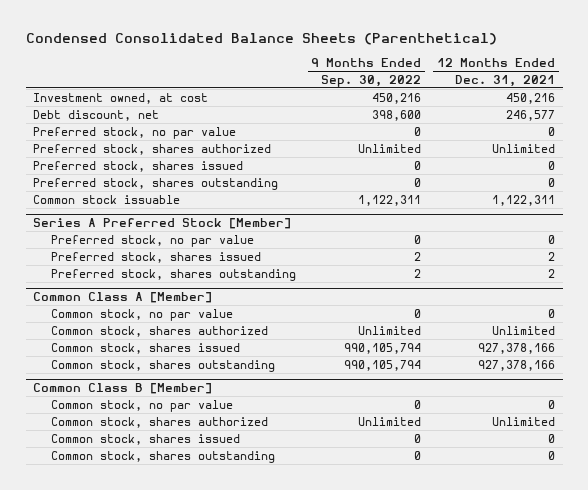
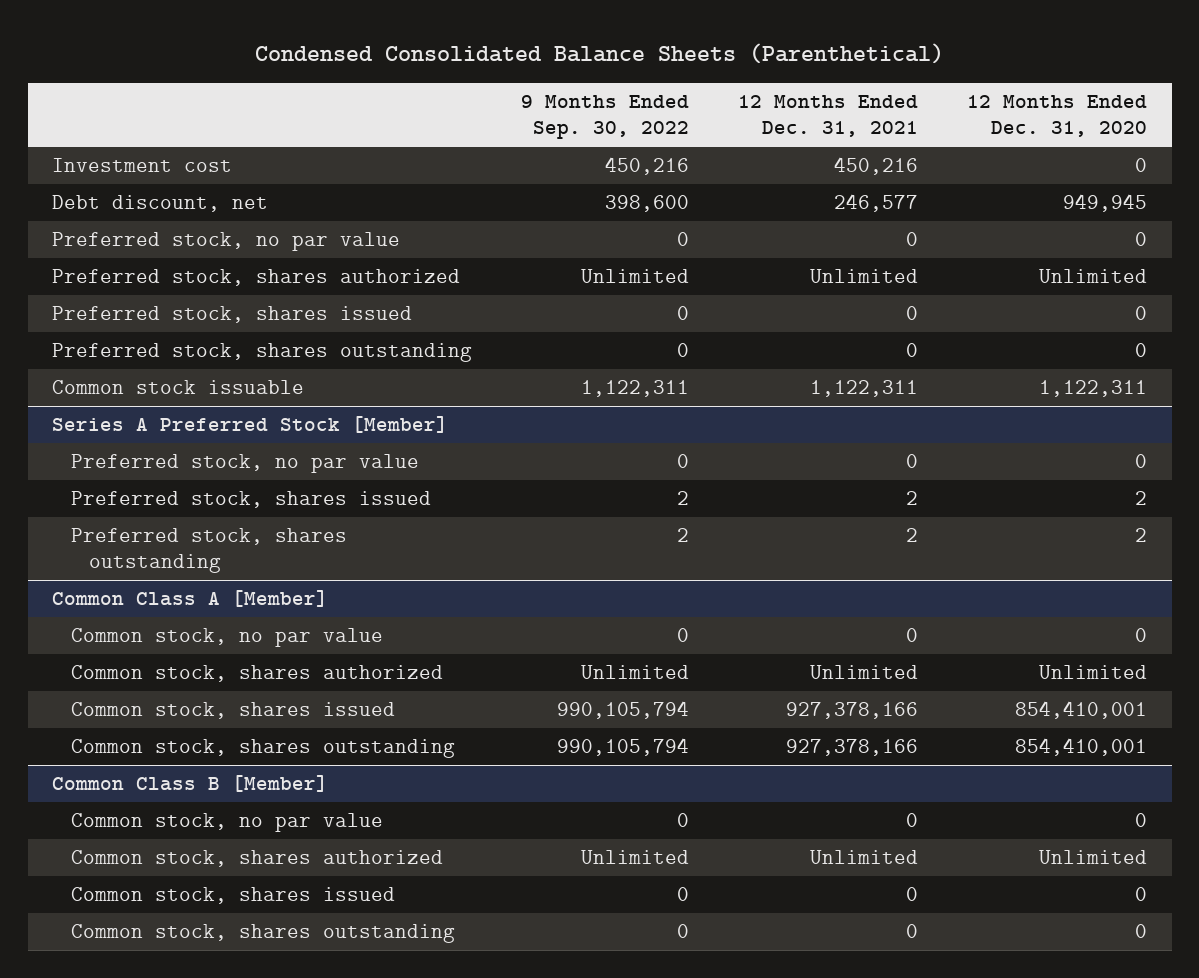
- | 9 Months Ended Sep. 30, 2022 | 12 Months Ended Dec. 31, 2021
+ | 9 Months Ended Sep. 30, 2022 | 12 Months Ended Dec. 31, 2021 | 12 Months Ended Dec. 31, 2020
- Investment owned, at cost | 450,216 | 450,216
+ Investment cost | 450,216 | 450,216 | 0

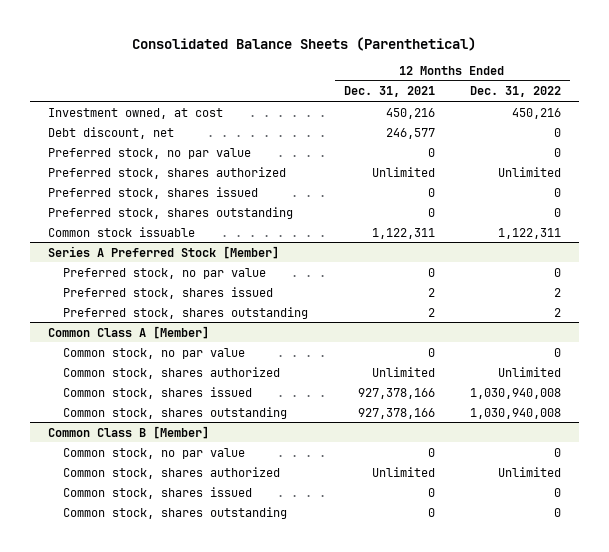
- Condensed Consolidated Balance Sheets (Parenthetical)
+ Consolidated Balance Sheets (Parenthetical)
- | 9 Months Ended Sep. 30, 2022 | 12 Months Ended Dec. 31, 2021 | 12 Months Ended Dec. 31, 2020
+ | 12 Months Ended Dec. 31, 2021 | 12 Months Ended Dec. 31, 2022
- Investment cost | 450,216 | 450,216 | 0
+ Investment owned, at cost | 450,216 | 450,216

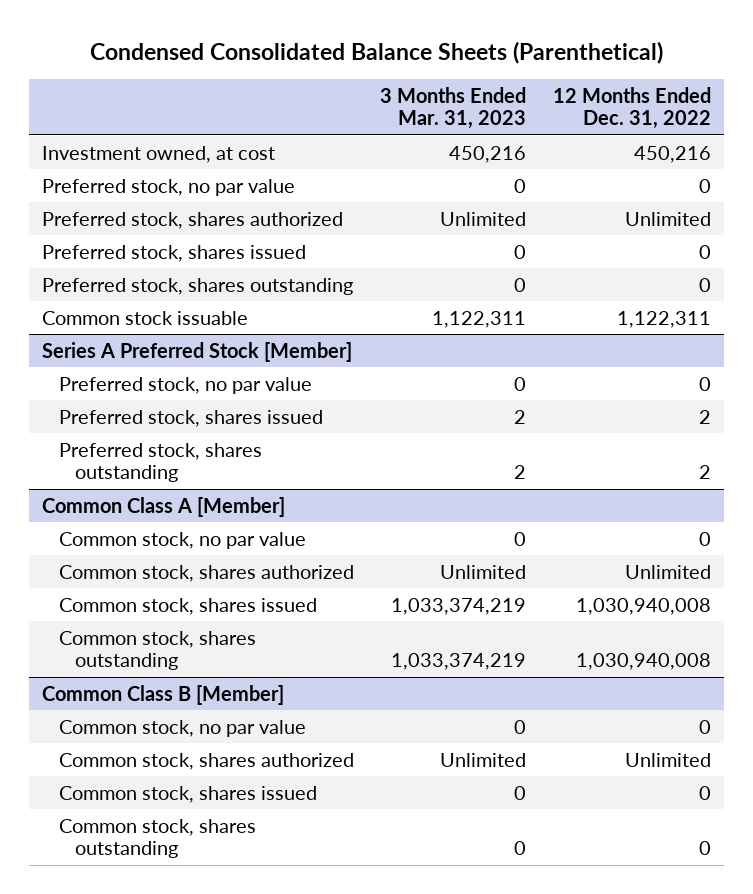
- Consolidated Balance Sheets (Parenthetical)
+ Condensed Consolidated Balance Sheets (Parenthetical)
- | 12 Months Ended Dec. 31, 2021 | 12 Months Ended Dec. 31, 2022
+ | 3 Months Ended Mar. 31, 2023 | 12 Months Ended Dec. 31, 2022
- Debt discount, net | 246,577 | 0

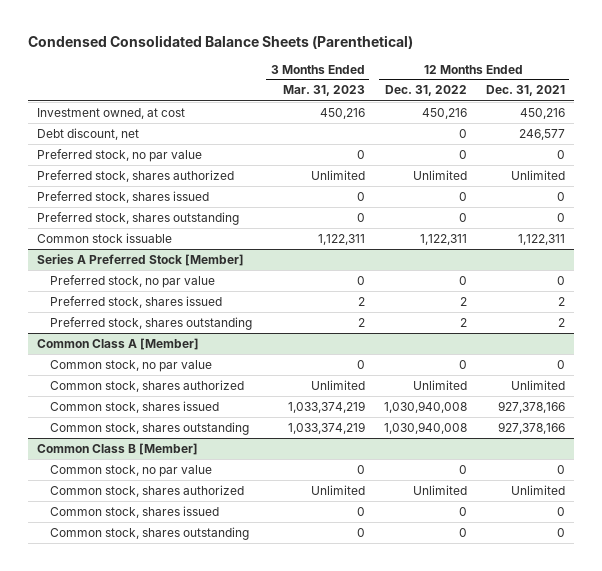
- | 3 Months Ended Mar. 31, 2023 | 12 Months Ended Dec. 31, 2022
+ | 3 Months Ended Mar. 31, 2023 | 12 Months Ended Dec. 31, 2022 | 12 Months Ended Dec. 31, 2021
+ Debt discount, net | | 0 | 246,577

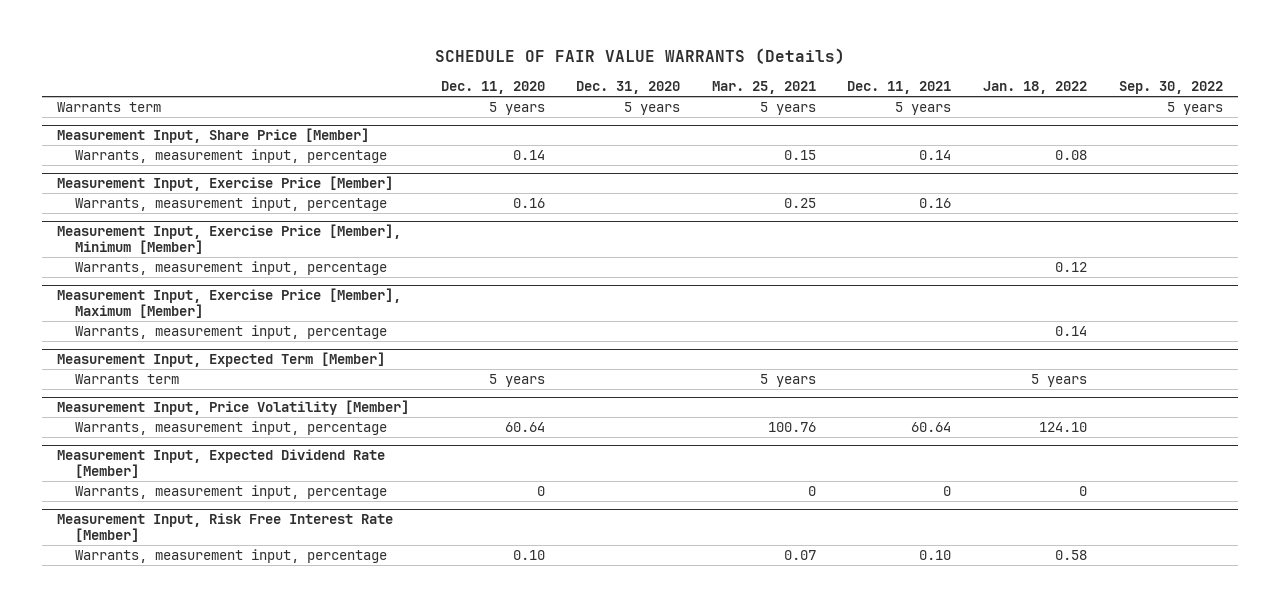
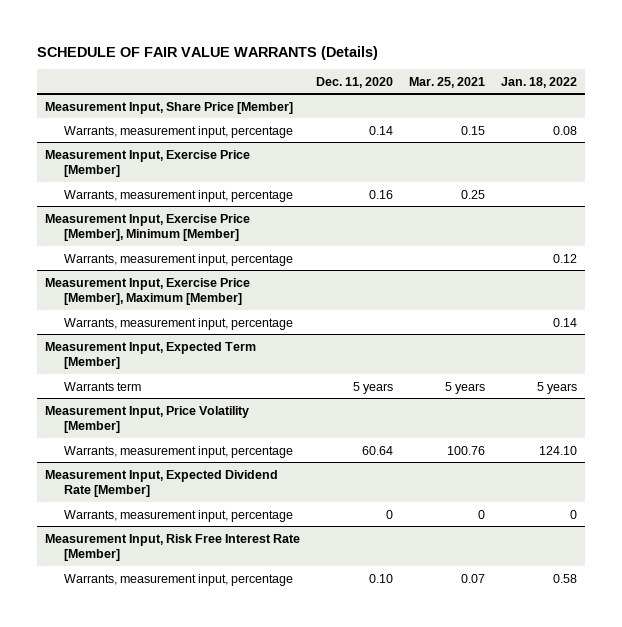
- | Dec. 11, 2020 | Dec. 31, 2020 | Mar. 25, 2021 | Dec. 11, 2021 | Jan. 18, 2022 | Sep. 30, 2022
+ | Dec. 11, 2020 | Mar. 25, 2021 | Jan. 18, 2022
- Warrants term | 5 years | 5 years | 5 years | 5 years | | 5 years

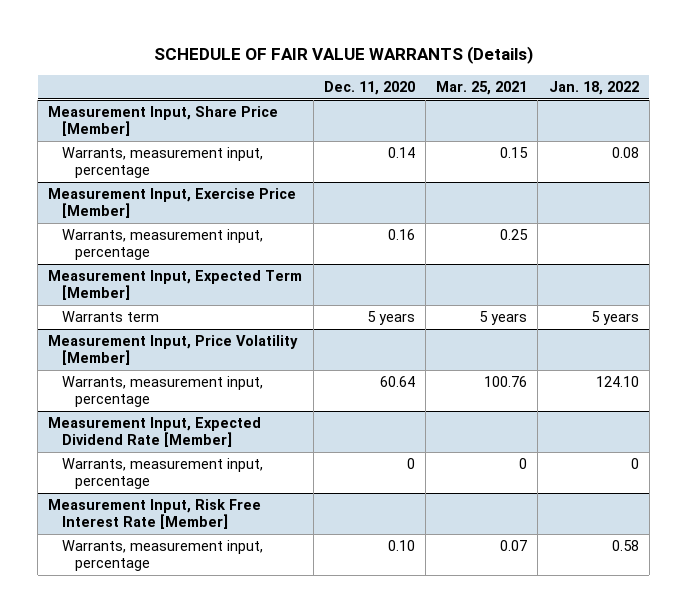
- Measurement Input, Exercise Price [Member], Minimum [Member]
- Warrants, measurement input, percentage | | | 0.12
- Measurement Input, Exercise Price [Member], Maximum [Member]
- Warrants, measurement input, percentage | | | 0.14

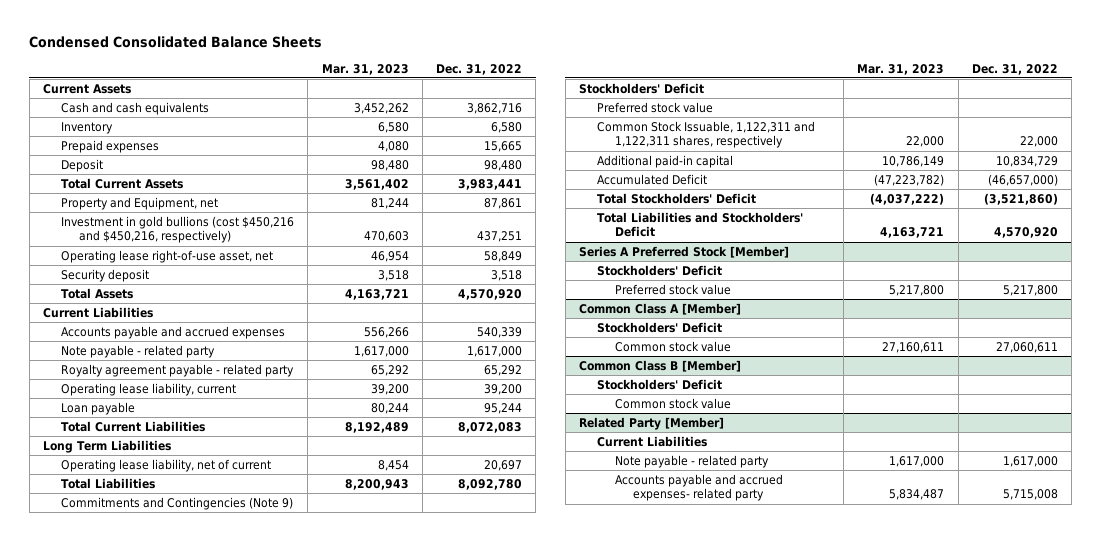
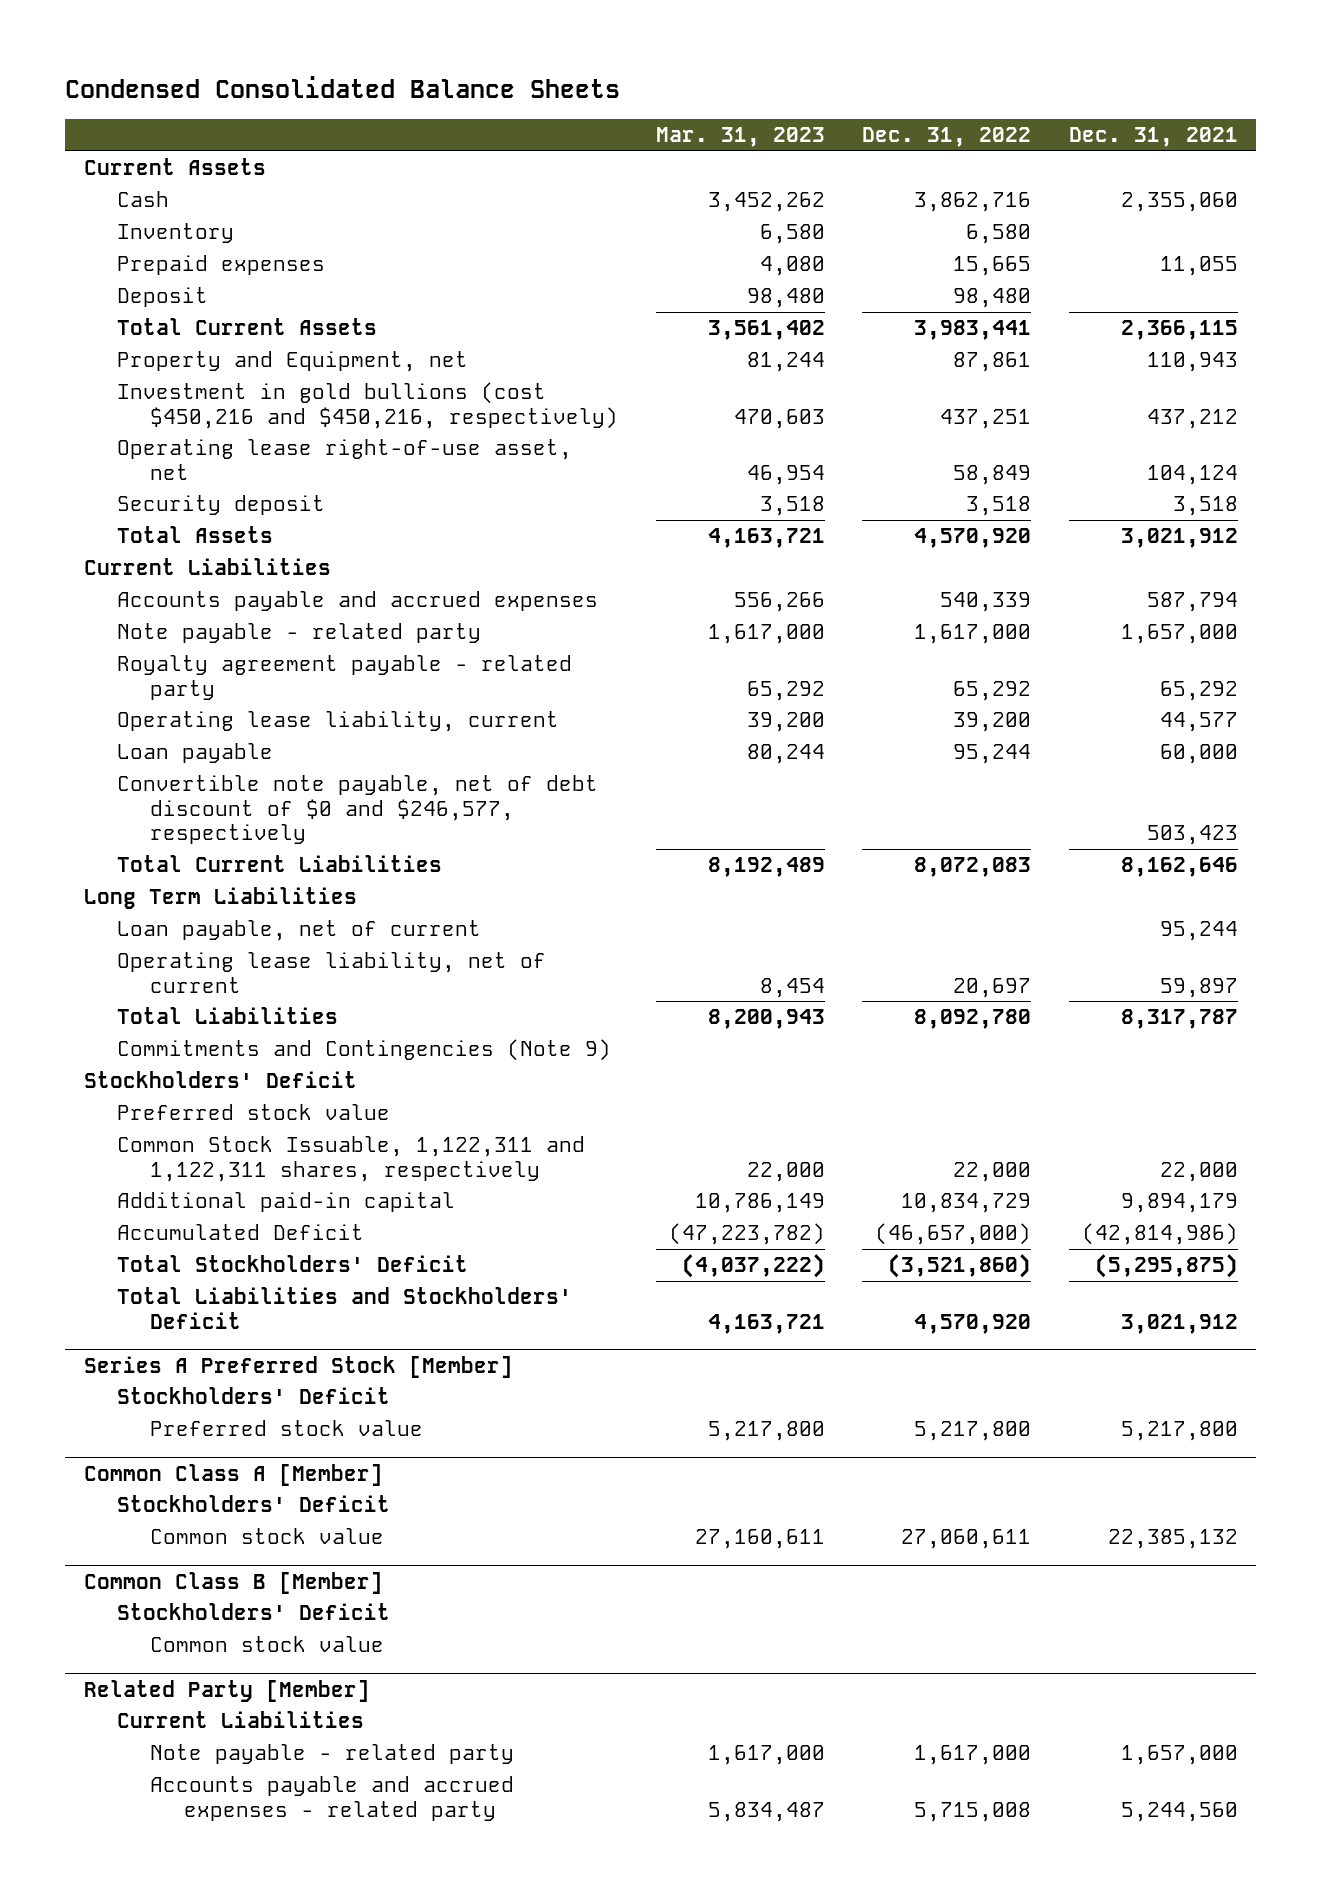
- | Mar. 31, 2023 | Dec. 31, 2022
+ | Mar. 31, 2023 | Dec. 31, 2022 | Dec. 31, 2021
- Cash and cash equivalents | 3,452,262 | 3,862,716
+ Cash | 3,452,262 | 3,862,716 | 2,355,060
+ Convertible note payable, net of debt discount of $0 and $246,577, respectively | | | 503,423
+ Loan payable, net of current | | | 95,244
@ Related Party [Member]
- Accounts payable and accrued expenses- related party | 5,834,487 | 5,715,008
+ Accounts payable and accrued expenses - related party | 5,834,487 | 5,715,008 | 5,244,560

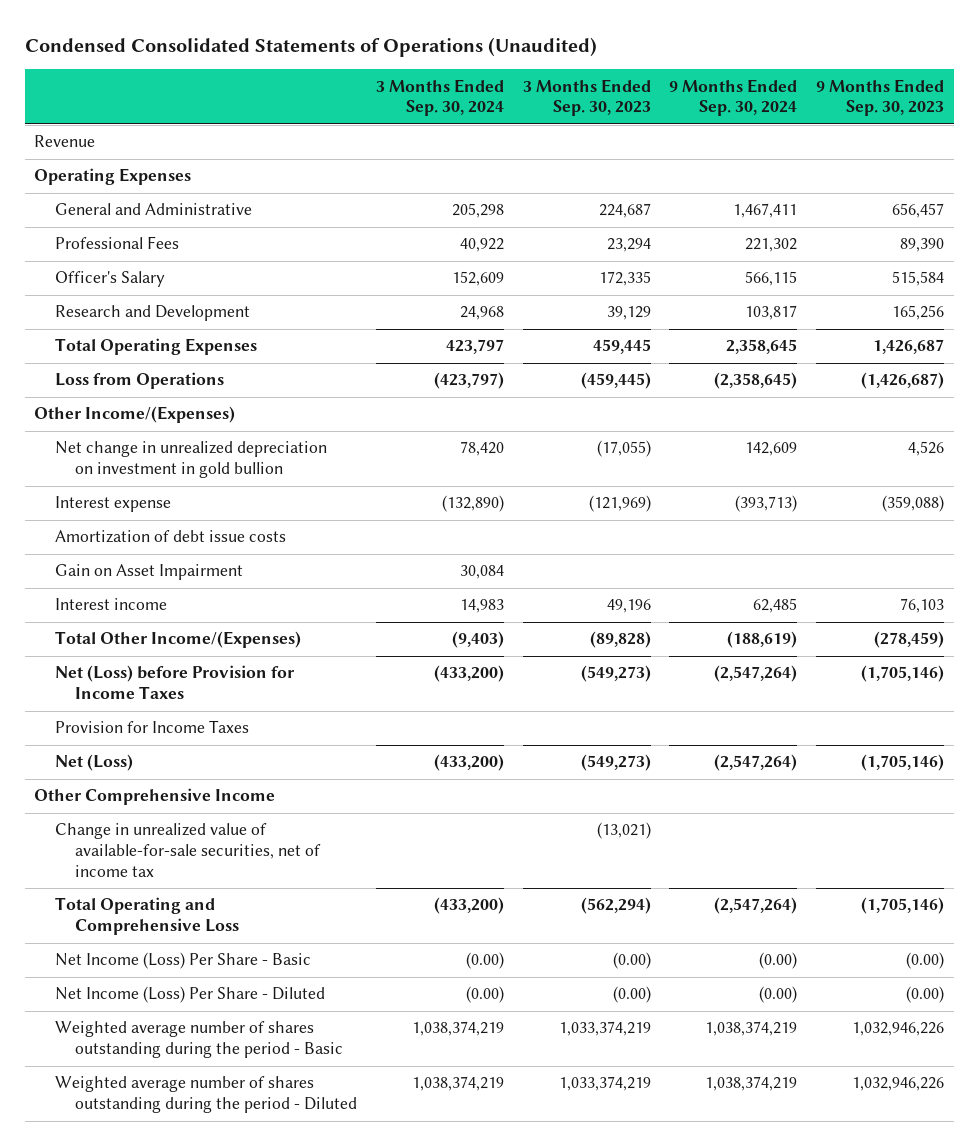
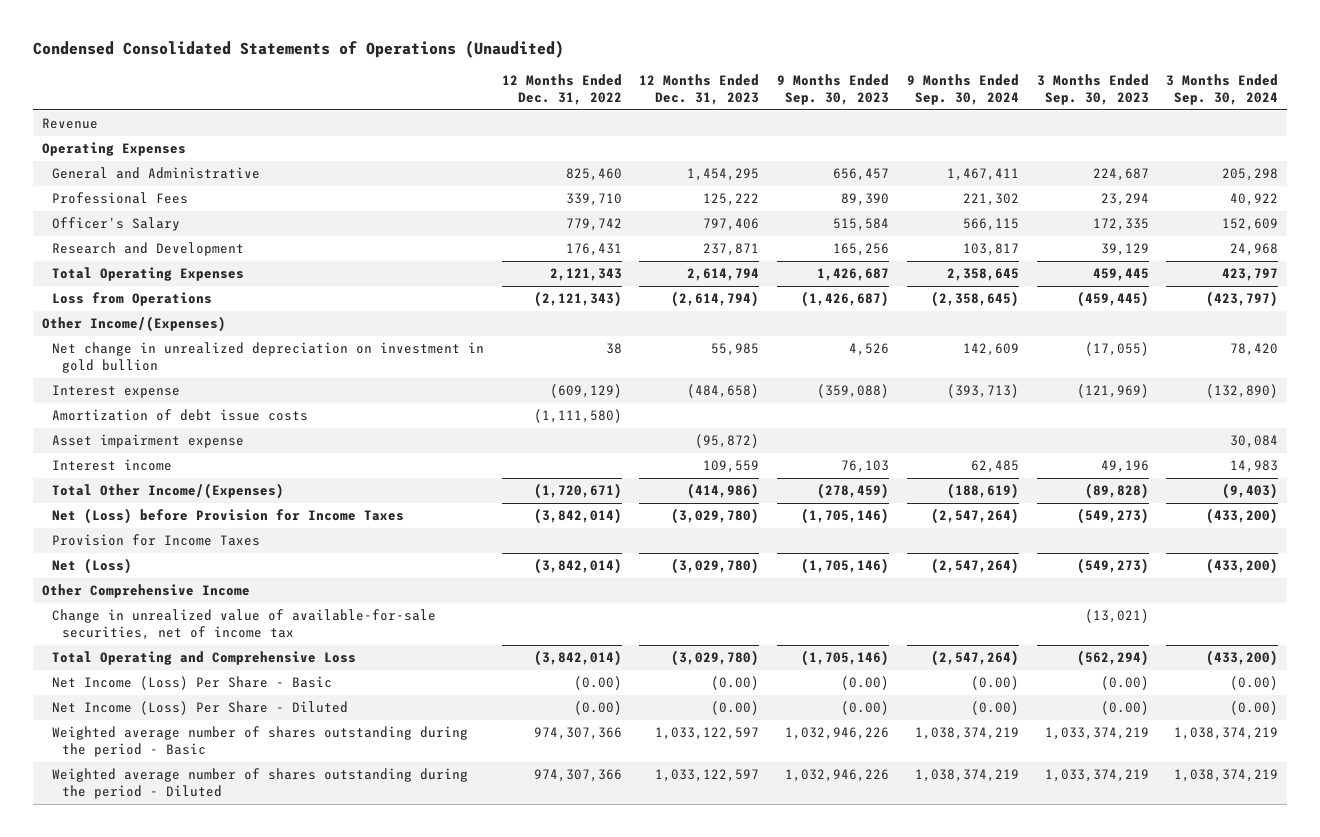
- | 3 Months Ended Sep. 30, 2024 | 3 Months Ended Sep. 30, 2023 | 9 Months Ended Sep. 30, 2024 | 9 Months Ended Sep. 30, 2023
+ | 12 Months Ended Dec. 31, 2022 | 12 Months Ended Dec. 31, 2023 | 9 Months Ended Sep. 30, 2023 | 9 Months Ended Sep. 30, 2024 | 3 Months Ended Sep. 30, 2023 | 3 Months Ended Sep. 30, 2024
- Gain on Asset Impairment | 30,084 | | |
+ Asset impairment expense | | (95,872) | | | | 30,084

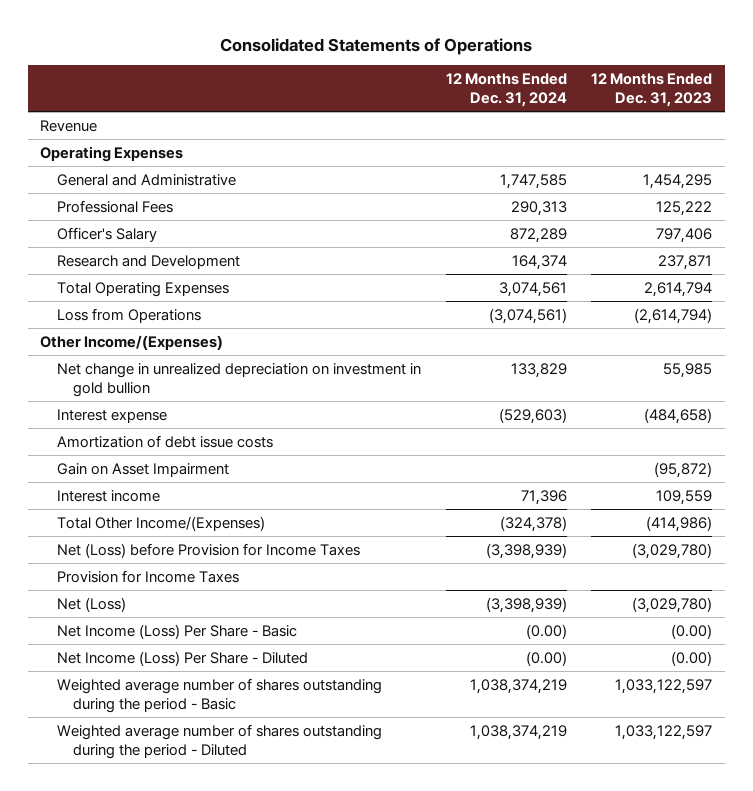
- Condensed Consolidated Statements of Operations (Unaudited)
+ Consolidated Statements of Operations
- | 12 Months Ended Dec. 31, 2022 | 12 Months Ended Dec. 31, 2023 | 9 Months Ended Sep. 30, 2023 | 9 Months Ended Sep. 30, 2024 | 3 Months Ended Sep. 30, 2023 | 3 Months Ended Sep. 30, 2024
+ | 12 Months Ended Dec. 31, 2024 | 12 Months Ended Dec. 31, 2023
- Asset impairment expense | | (95,872) | | | | 30,084
+ Gain on Asset Impairment | | (95,872)
- Other Comprehensive Income
- Change in unrealized value of available-for-sale securities, net of income tax | | | | | (13,021) |
- Total Operating and Comprehensive Loss | (3,842,014) | (3,029,780) | (1,705,146) | (2,547,264) | (562,294) | (433,200)

